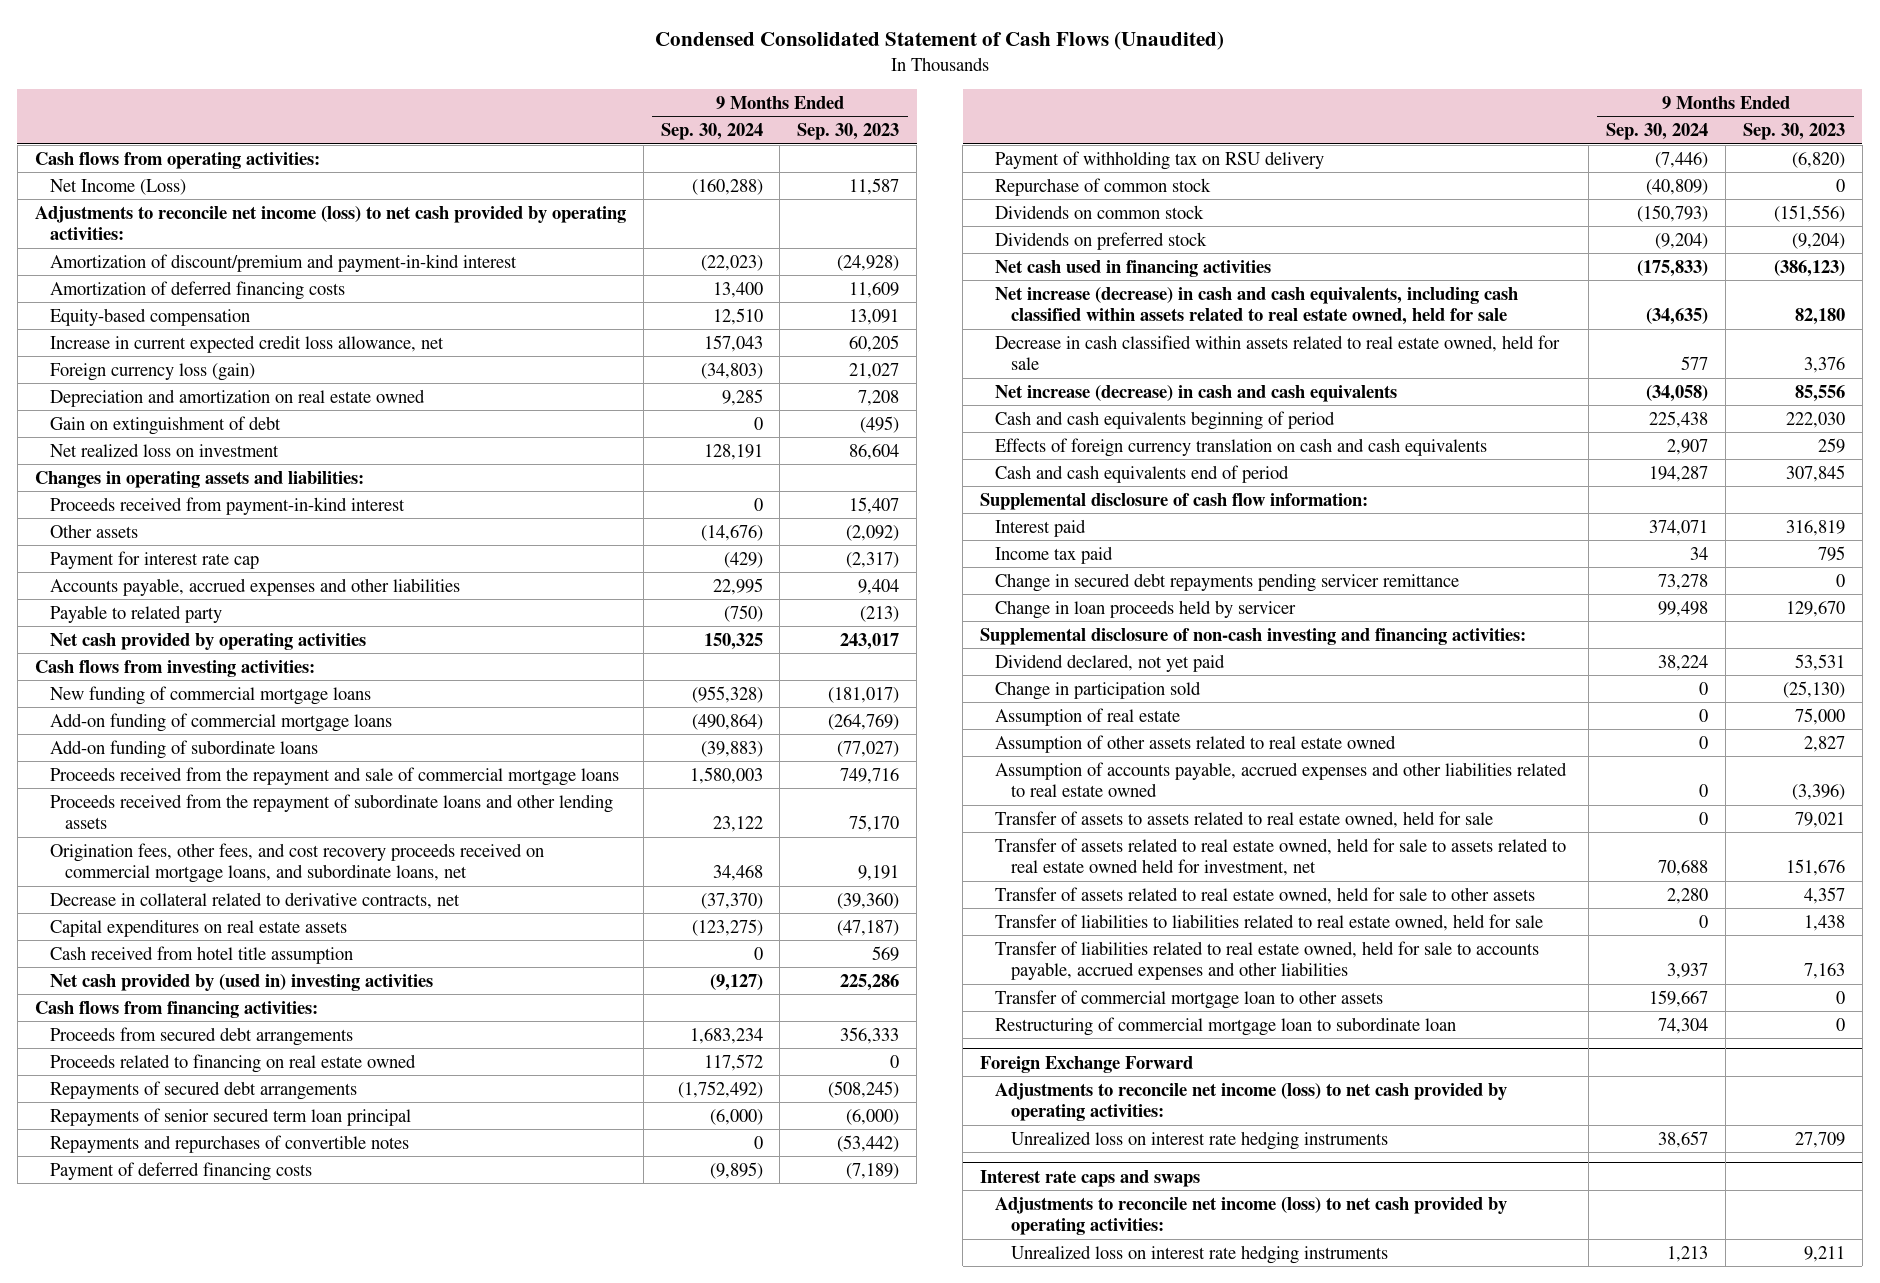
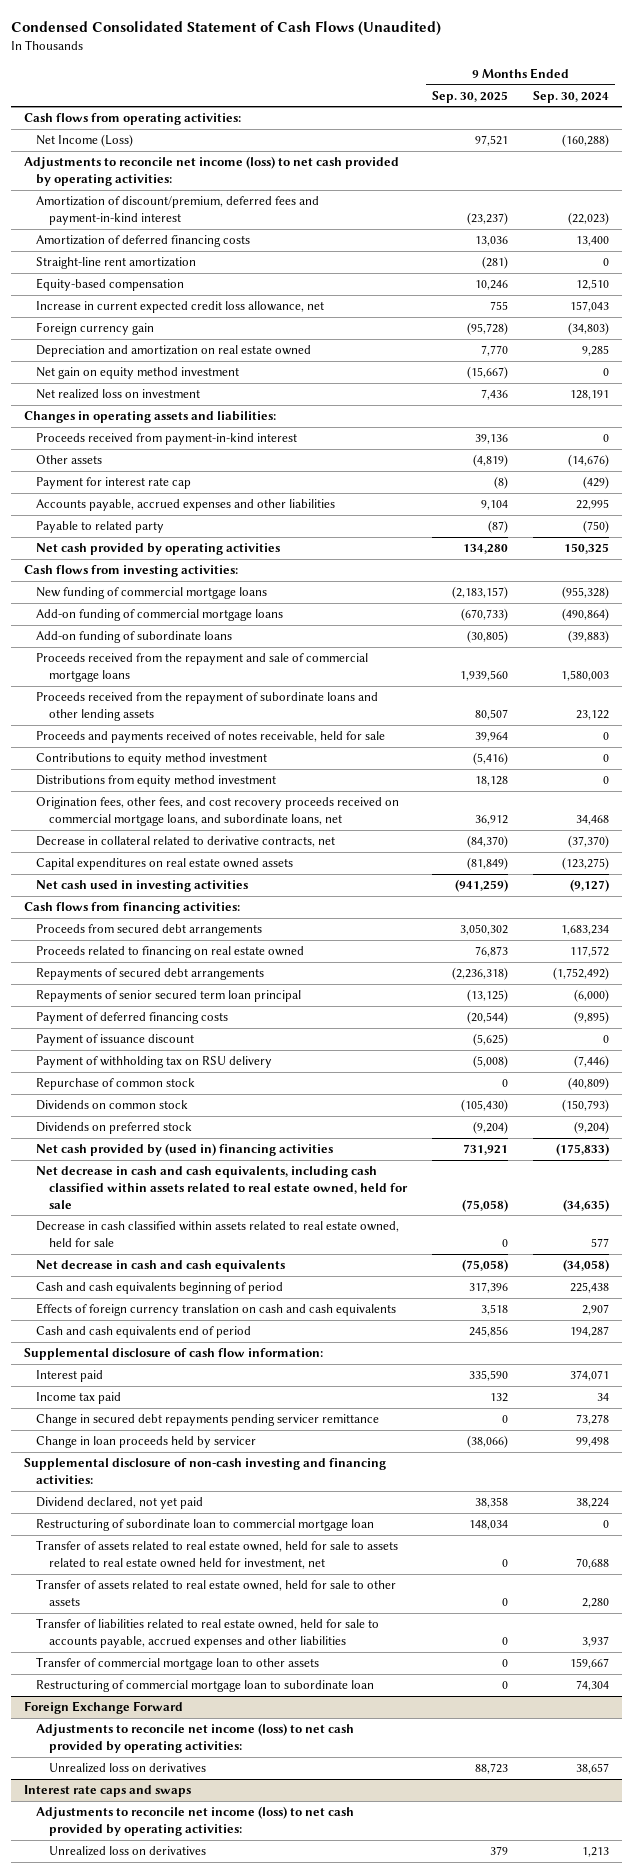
- | 9 Months Ended Sep. 30, 2024 | 9 Months Ended Sep. 30, 2023
+ | 9 Months Ended Sep. 30, 2025 | 9 Months Ended Sep. 30, 2024
- Amortization of discount/premium and payment-in-kind interest | (22,023) | (24,928)
+ Amortization of discount/premium, deferred fees and payment-in-kind interest | (23,237) | (22,023)
+ Straight-line rent amortization | (281) | 0
- Foreign currency loss (gain) | (34,803) | 21,027
+ Foreign currency gain | (95,728) | (34,803)
- Gain on extinguishment of debt | 0 | (495)
+ Net gain on equity method investment | (15,667) | 0
+ Proceeds and payments received of notes receivable, held for sale | 39,964 | 0
+ Contributions to equity method investment | (5,416) | 0
+ Distributions from equity method investment | 18,128 | 0
- Capital expenditures on real estate assets | (123,275) | (47,187)
- Cash received from hotel title assumption | 0 | 569
- Net cash provided by (used in) investing activities | (9,127) | 225,286
+ Capital expenditures on real estate owned assets | (81,849) | (123,275)
+ Net cash used in investing activities | (941,259) | (9,127)
- Repayments and repurchases of convertible notes | 0 | (53,442)
+ Payment of issuance discount | (5,625) | 0
- Net cash used in financing activities | (175,833) | (386,123)
- Net increase (decrease) in cash and cash equivalents, including cash classified within assets related to real estate owned, held for sale | (34,635) | 82,180
+ Net cash provided by (used in) financing activities | 731,921 | (175,833)
+ Net decrease in cash and cash equivalents, including cash classified within assets related to real estate owned, held for sale | (75,058) | (34,635)
- Net increase (decrease) in cash and cash equivalents | (34,058) | 85,556
+ Net decrease in cash and cash equivalents | (75,058) | (34,058)
- Change in participation sold | 0 | (25,130)
- Assumption of real estate | 0 | 75,000
- Assumption of other assets related to real estate owned | 0 | 2,827
- Assumption of accounts payable, accrued expenses and other liabilities related to real estate owned | 0 | (3,396)
- Transfer of assets to assets related to real estate owned, held for sale | 0 | 79,021
+ Restructuring of subordinate loan to commercial mortgage loan | 148,034 | 0
- Transfer of liabilities to liabilities related to real estate owned, held for sale | 0 | 1,438
@ Foreign Exchange Forward
- Unrealized loss on interest rate hedging instruments | 38,657 | 27,709
+ Unrealized loss on derivatives | 88,723 | 38,657
@ Interest rate caps and swaps
- Unrealized loss on interest rate hedging instruments | 1,213 | 9,211
+ Unrealized loss on derivatives | 379 | 1,213

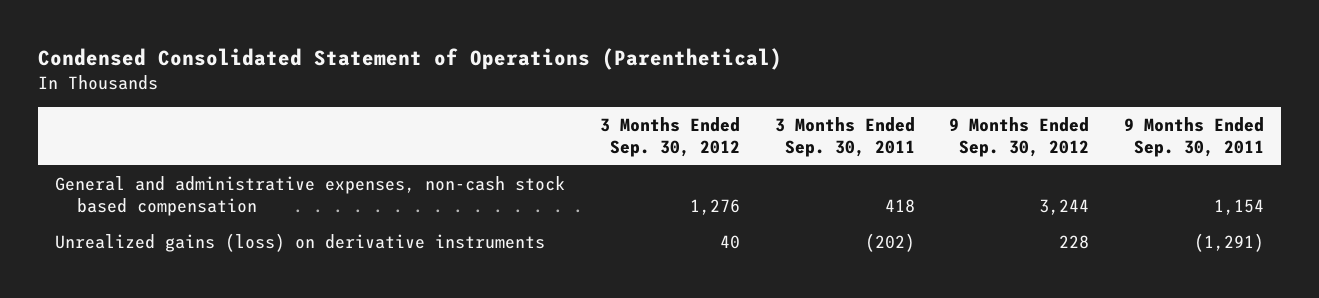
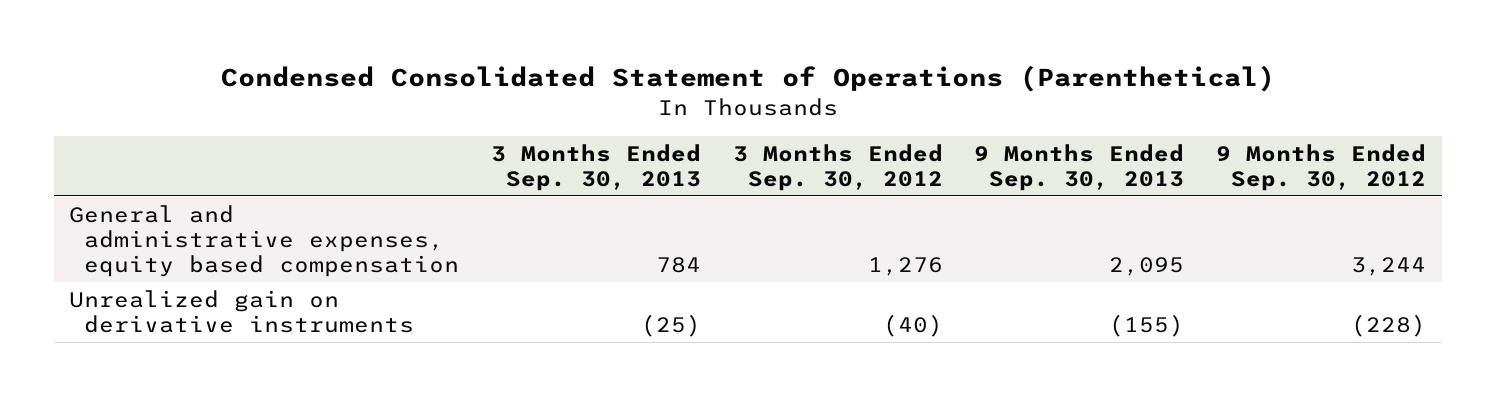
- | 3 Months Ended Sep. 30, 2012 | 3 Months Ended Sep. 30, 2011 | 9 Months Ended Sep. 30, 2012 | 9 Months Ended Sep. 30, 2011
+ | 3 Months Ended Sep. 30, 2013 | 3 Months Ended Sep. 30, 2012 | 9 Months Ended Sep. 30, 2013 | 9 Months Ended Sep. 30, 2012
- General and administrative expenses, non-cash stock based compensation | 1,276 | 418 | 3,244 | 1,154
- Unrealized gains (loss) on derivative instruments | 40 | (202) | 228 | (1,291)
+ General and administrative expenses, equity based compensation | 784 | 1,276 | 2,095 | 3,244
+ Unrealized gain on derivative instruments | (25) | (40) | (155) | (228)

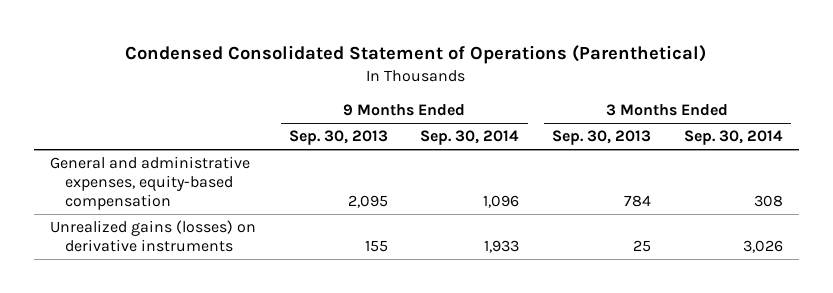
- | 3 Months Ended Sep. 30, 2013 | 3 Months Ended Sep. 30, 2012 | 9 Months Ended Sep. 30, 2013 | 9 Months Ended Sep. 30, 2012
+ | 9 Months Ended Sep. 30, 2013 | 9 Months Ended Sep. 30, 2014 | 3 Months Ended Sep. 30, 2013 | 3 Months Ended Sep. 30, 2014
- General and administrative expenses, equity based compensation | 784 | 1,276 | 2,095 | 3,244
- Unrealized gain on derivative instruments | (25) | (40) | (155) | (228)
+ General and administrative expenses, equity-based compensation | 2,095 | 1,096 | 784 | 308
+ Unrealized gains (losses) on derivative instruments | 155 | 1,933 | 25 | 3,026

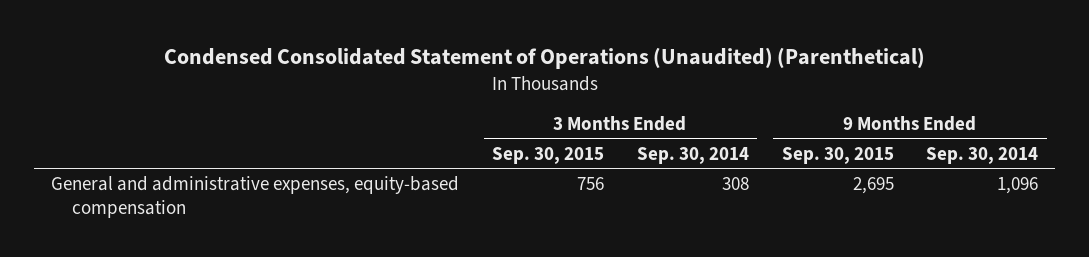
- Condensed Consolidated Statement of Operations (Parenthetical)
+ Condensed Consolidated Statement of Operations (Unaudited) (Parenthetical)
- | 9 Months Ended Sep. 30, 2013 | 9 Months Ended Sep. 30, 2014 | 3 Months Ended Sep. 30, 2013 | 3 Months Ended Sep. 30, 2014
+ | 3 Months Ended Sep. 30, 2015 | 3 Months Ended Sep. 30, 2014 | 9 Months Ended Sep. 30, 2015 | 9 Months Ended Sep. 30, 2014
- Unrealized gains (losses) on derivative instruments | 155 | 1,933 | 25 | 3,026

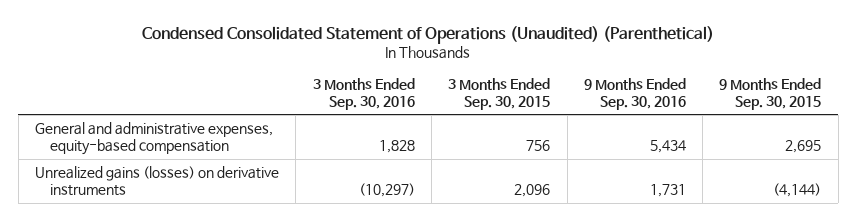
- | 3 Months Ended Sep. 30, 2015 | 3 Months Ended Sep. 30, 2014 | 9 Months Ended Sep. 30, 2015 | 9 Months Ended Sep. 30, 2014
+ | 3 Months Ended Sep. 30, 2016 | 3 Months Ended Sep. 30, 2015 | 9 Months Ended Sep. 30, 2016 | 9 Months Ended Sep. 30, 2015
+ Unrealized gains (losses) on derivative instruments | (10,297) | 2,096 | 1,731 | (4,144)

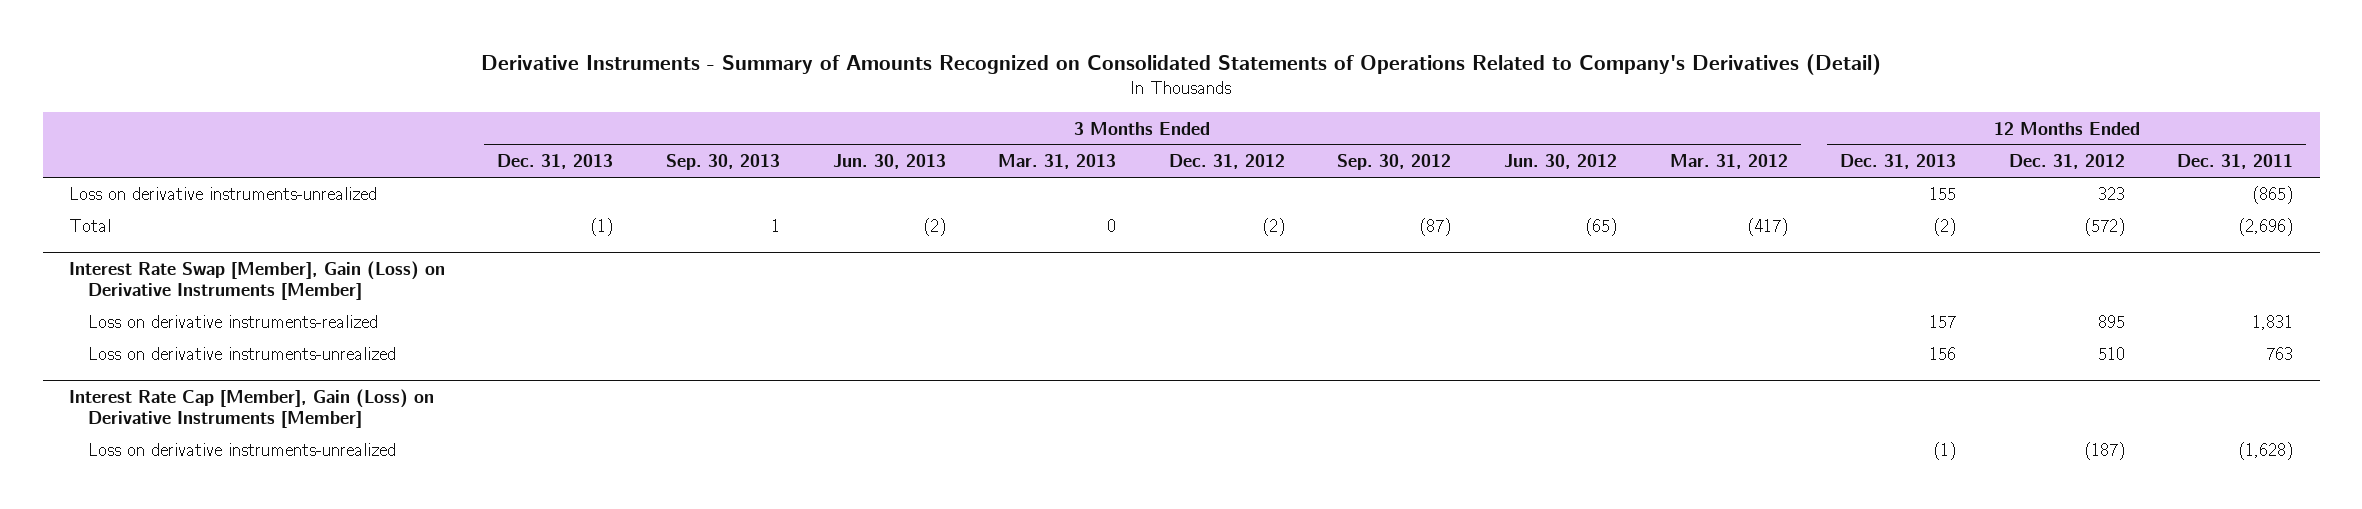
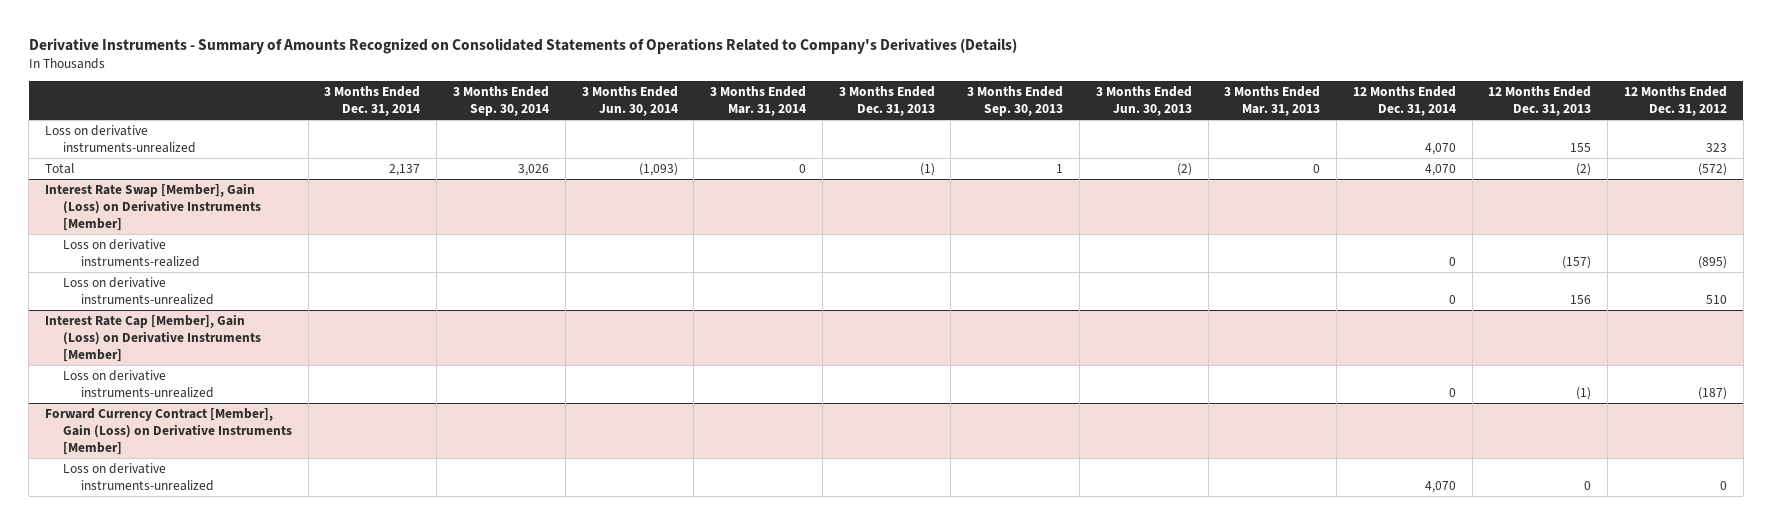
- Derivative Instruments - Summary of Amounts Recognized on Consolidated Statements of Operations Related to Company's Derivatives (Detail)
+ Derivative Instruments - Summary of Amounts Recognized on Consolidated Statements of Operations Related to Company's Derivatives (Details)
- | 3 Months Ended Dec. 31, 2013 | 3 Months Ended Sep. 30, 2013 | 3 Months Ended Jun. 30, 2013 | 3 Months Ended Mar. 31, 2013 | 3 Months Ended Dec. 31, 2012 | 3 Months Ended Sep. 30, 2012 | 3 Months Ended Jun. 30, 2012 | 3 Months Ended Mar. 31, 2012 | 12 Months Ended Dec. 31, 2013 | 12 Months Ended Dec. 31, 2012 | 12 Months Ended Dec. 31, 2011
+ | 3 Months Ended Dec. 31, 2014 | 3 Months Ended Sep. 30, 2014 | 3 Months Ended Jun. 30, 2014 | 3 Months Ended Mar. 31, 2014 | 3 Months Ended Dec. 31, 2013 | 3 Months Ended Sep. 30, 2013 | 3 Months Ended Jun. 30, 2013 | 3 Months Ended Mar. 31, 2013 | 12 Months Ended Dec. 31, 2014 | 12 Months Ended Dec. 31, 2013 | 12 Months Ended Dec. 31, 2012
@ Interest Rate Swap [Member], Gain (Loss) on Derivative Instruments [Member]
- Loss on derivative instruments-realized | | | | | | | | | 157 | 895 | 1,831
+ Loss on derivative instruments-realized | | | | | | | | | 0 | (157) | (895)
+ Forward Currency Contract [Member], Gain (Loss) on Derivative Instruments [Member]
+ Loss on derivative instruments-unrealized | | | | | | | | | 4,070 | 0 | 0

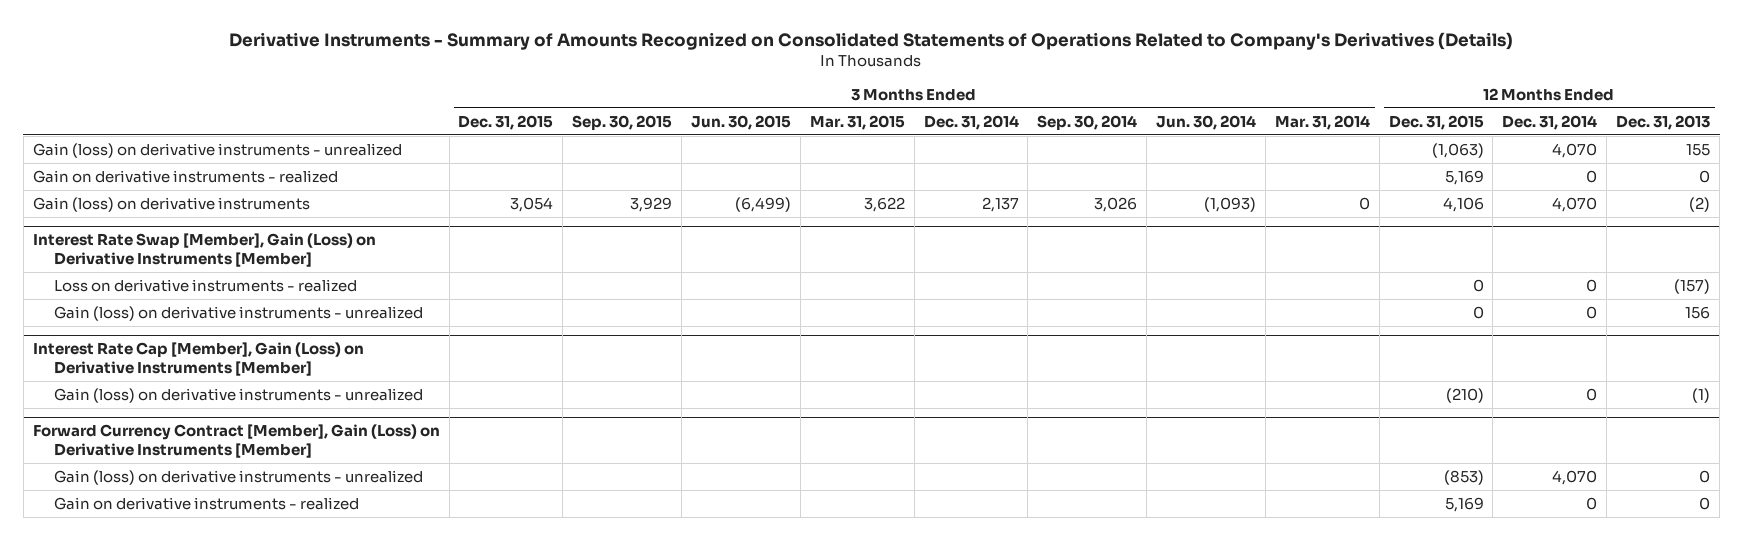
- | 3 Months Ended Dec. 31, 2014 | 3 Months Ended Sep. 30, 2014 | 3 Months Ended Jun. 30, 2014 | 3 Months Ended Mar. 31, 2014 | 3 Months Ended Dec. 31, 2013 | 3 Months Ended Sep. 30, 2013 | 3 Months Ended Jun. 30, 2013 | 3 Months Ended Mar. 31, 2013 | 12 Months Ended Dec. 31, 2014 | 12 Months Ended Dec. 31, 2013 | 12 Months Ended Dec. 31, 2012
+ | 3 Months Ended Dec. 31, 2015 | 3 Months Ended Sep. 30, 2015 | 3 Months Ended Jun. 30, 2015 | 3 Months Ended Mar. 31, 2015 | 3 Months Ended Dec. 31, 2014 | 3 Months Ended Sep. 30, 2014 | 3 Months Ended Jun. 30, 2014 | 3 Months Ended Mar. 31, 2014 | 12 Months Ended Dec. 31, 2015 | 12 Months Ended Dec. 31, 2014 | 12 Months Ended Dec. 31, 2013
- Loss on derivative instruments-unrealized | | | | | | | | | 4,070 | 155 | 323
- Total | 2,137 | 3,026 | (1,093) | 0 | (1) | 1 | (2) | 0 | 4,070 | (2) | (572)
+ Gain (loss) on derivative instruments - unrealized | | | | | | | | | (1,063) | 4,070 | 155
+ Gain on derivative instruments - realized | | | | | | | | | 5,169 | 0 | 0
+ Gain (loss) on derivative instruments | 3,054 | 3,929 | (6,499) | 3,622 | 2,137 | 3,026 | (1,093) | 0 | 4,106 | 4,070 | (2)
@ Interest Rate Swap [Member], Gain (Loss) on Derivative Instruments [Member]
- Loss on derivative instruments-realized | | | | | | | | | 0 | (157) | (895)
- Loss on derivative instruments-unrealized | | | | | | | | | 0 | 156 | 510
+ Loss on derivative instruments - realized | | | | | | | | | 0 | 0 | (157)
+ Gain (loss) on derivative instruments - unrealized | | | | | | | | | 0 | 0 | 156
@ Interest Rate Cap [Member], Gain (Loss) on Derivative Instruments [Member]
- Loss on derivative instruments-unrealized | | | | | | | | | 0 | (1) | (187)
+ Gain (loss) on derivative instruments - unrealized | | | | | | | | | (210) | 0 | (1)
@ Forward Currency Contract [Member], Gain (Loss) on Derivative Instruments [Member]
- Loss on derivative instruments-unrealized | | | | | | | | | 4,070 | 0 | 0
+ Gain (loss) on derivative instruments - unrealized | | | | | | | | | (853) | 4,070 | 0
+ Gain on derivative instruments - realized | | | | | | | | | 5,169 | 0 | 0

